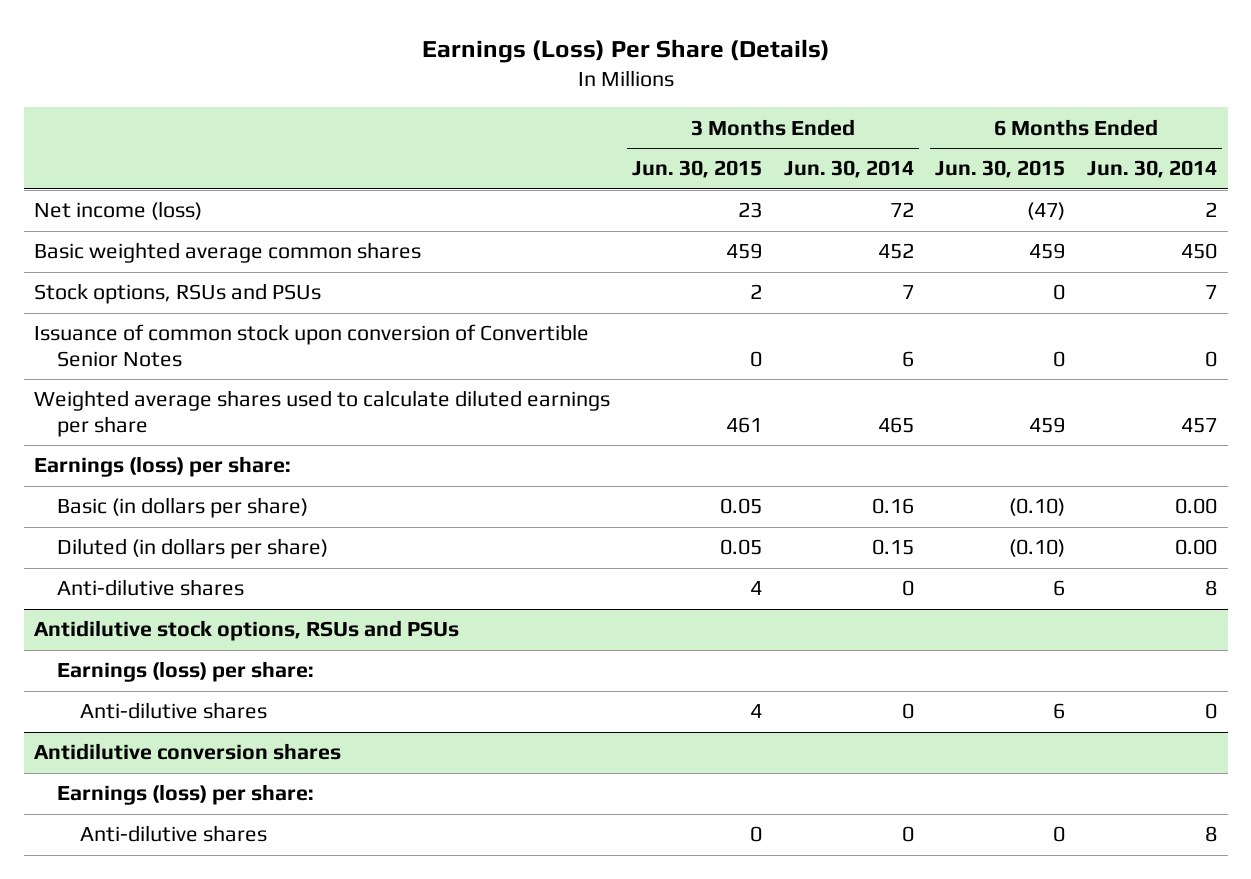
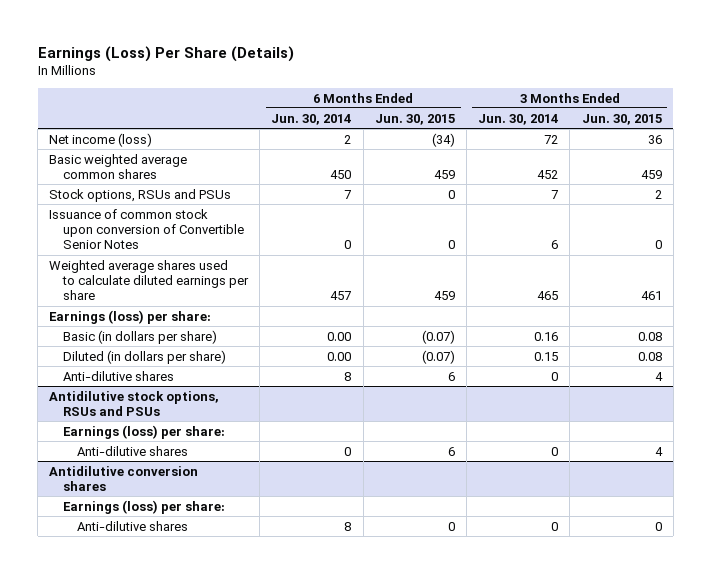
- | 3 Months Ended Jun. 30, 2015 | 3 Months Ended Jun. 30, 2014 | 6 Months Ended Jun. 30, 2015 | 6 Months Ended Jun. 30, 2014
+ | 6 Months Ended Jun. 30, 2014 | 6 Months Ended Jun. 30, 2015 | 3 Months Ended Jun. 30, 2014 | 3 Months Ended Jun. 30, 2015
- Net income (loss) | 23 | 72 | (47) | 2
+ Net income (loss) | 2 | (34) | 72 | 36
- Basic (in dollars per share) | 0.05 | 0.16 | (0.10) | 0.00
- Diluted (in dollars per share) | 0.05 | 0.15 | (0.10) | 0.00
+ Basic (in dollars per share) | 0.00 | (0.07) | 0.16 | 0.08
+ Diluted (in dollars per share) | 0.00 | (0.07) | 0.15 | 0.08

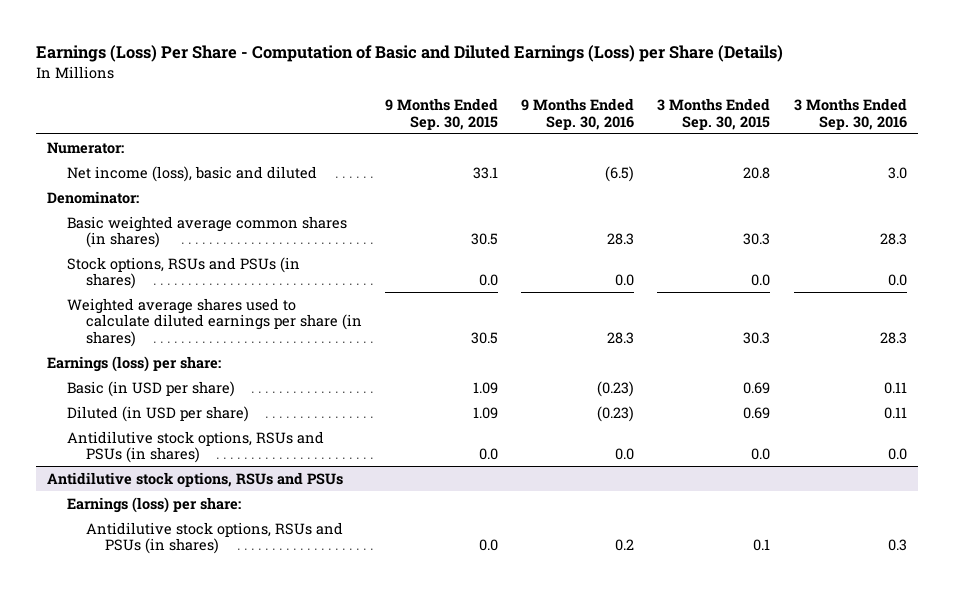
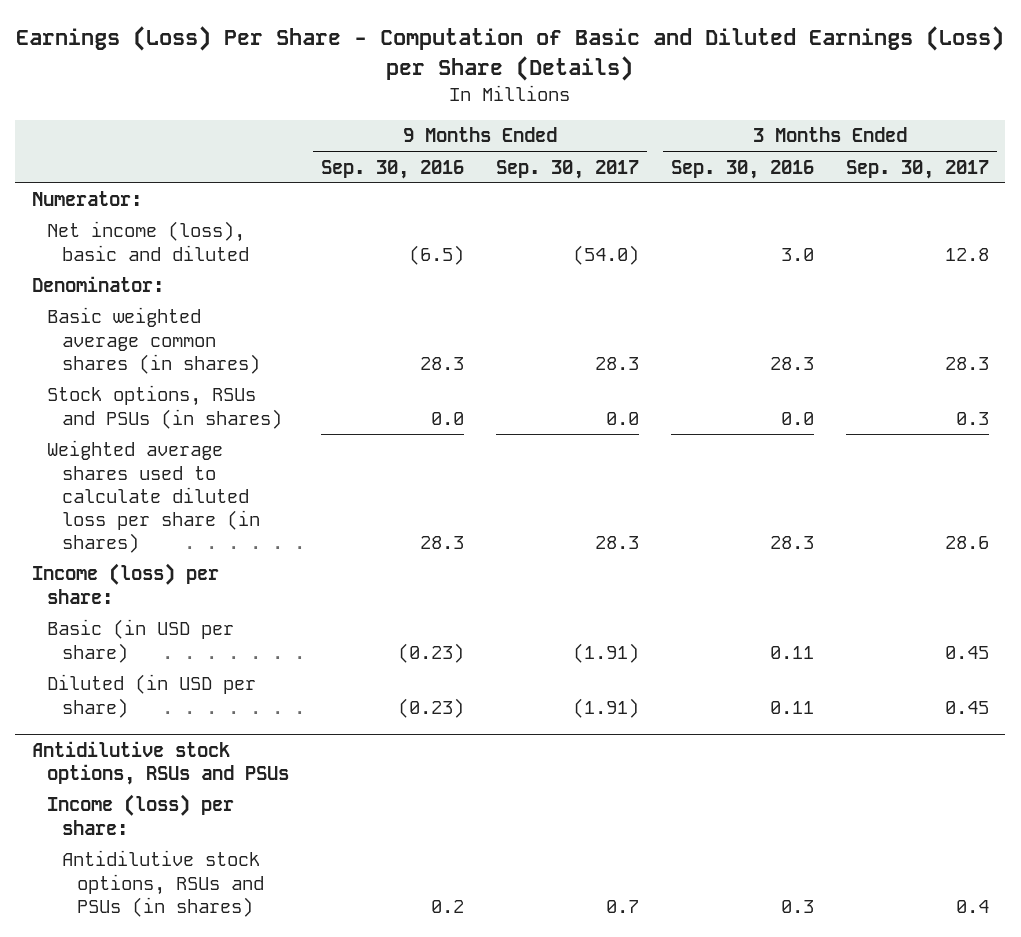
- | 9 Months Ended Sep. 30, 2015 | 9 Months Ended Sep. 30, 2016 | 3 Months Ended Sep. 30, 2015 | 3 Months Ended Sep. 30, 2016
+ | 9 Months Ended Sep. 30, 2016 | 9 Months Ended Sep. 30, 2017 | 3 Months Ended Sep. 30, 2016 | 3 Months Ended Sep. 30, 2017
- Weighted average shares used to calculate diluted earnings per share (in shares) | 30.5 | 28.3 | 30.3 | 28.3
- Earnings (loss) per share:
+ Weighted average shares used to calculate diluted loss per share (in shares) | 28.3 | 28.3 | 28.3 | 28.6
+ Income (loss) per share:
- Antidilutive stock options, RSUs and PSUs (in shares) | 0.0 | 0.0 | 0.0 | 0.0
@ Antidilutive stock options, RSUs and PSUs
- Earnings (loss) per share:
+ Income (loss) per share:

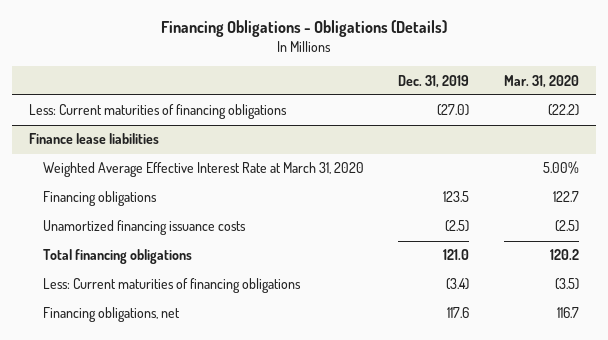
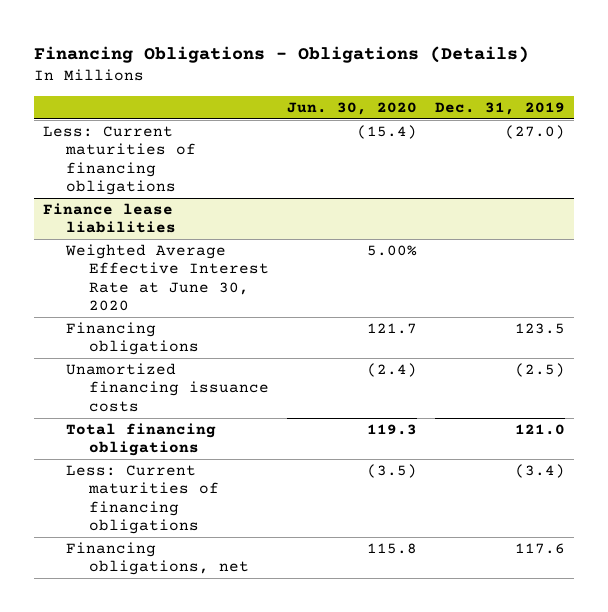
- | Dec. 31, 2019 | Mar. 31, 2020
+ | Jun. 30, 2020 | Dec. 31, 2019
@ Finance lease liabilities
- Weighted Average Effective Interest Rate at March 31, 2020 | | 5.00%
+ Weighted Average Effective Interest Rate at June 30, 2020 | 5.00% |

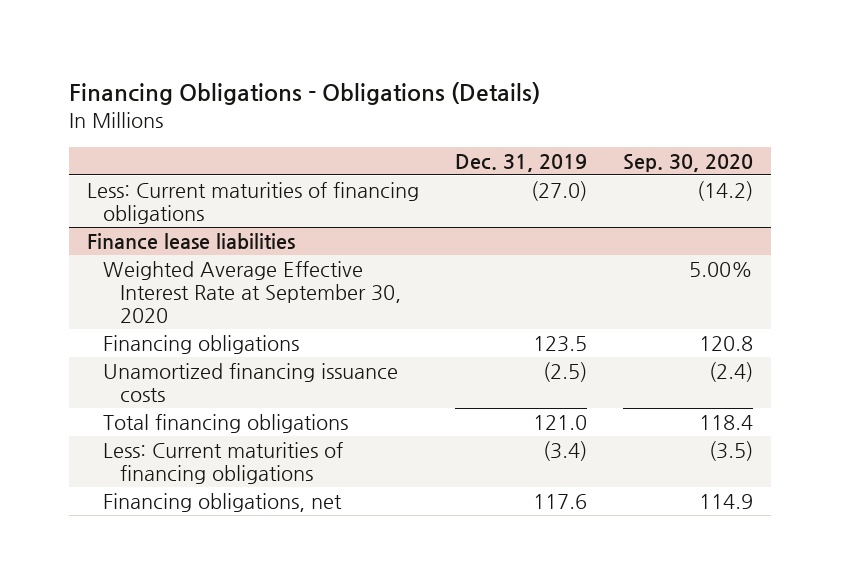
- | Jun. 30, 2020 | Dec. 31, 2019
+ | Dec. 31, 2019 | Sep. 30, 2020
@ Finance lease liabilities
- Weighted Average Effective Interest Rate at June 30, 2020 | 5.00% |
+ Weighted Average Effective Interest Rate at September 30, 2020 | | 5.00%

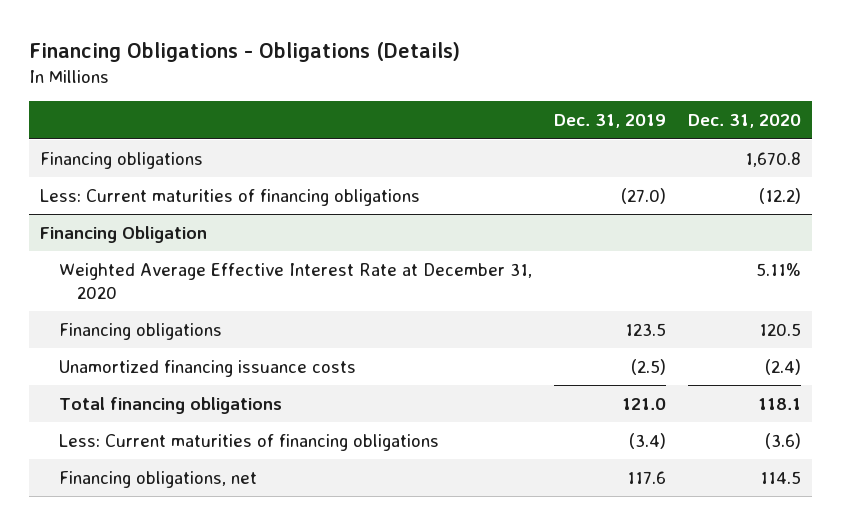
- | Dec. 31, 2019 | Sep. 30, 2020
+ | Dec. 31, 2019 | Dec. 31, 2020
+ Financing obligations | | 1,670.8
- Finance lease liabilities
- Weighted Average Effective Interest Rate at September 30, 2020 | | 5.00%
+ Financing Obligation
+ Weighted Average Effective Interest Rate at December 31, 2020 | | 5.11%

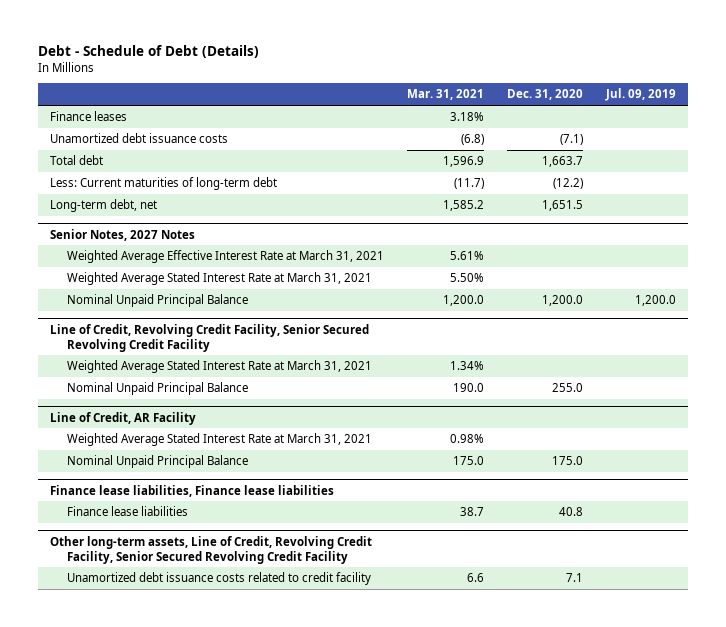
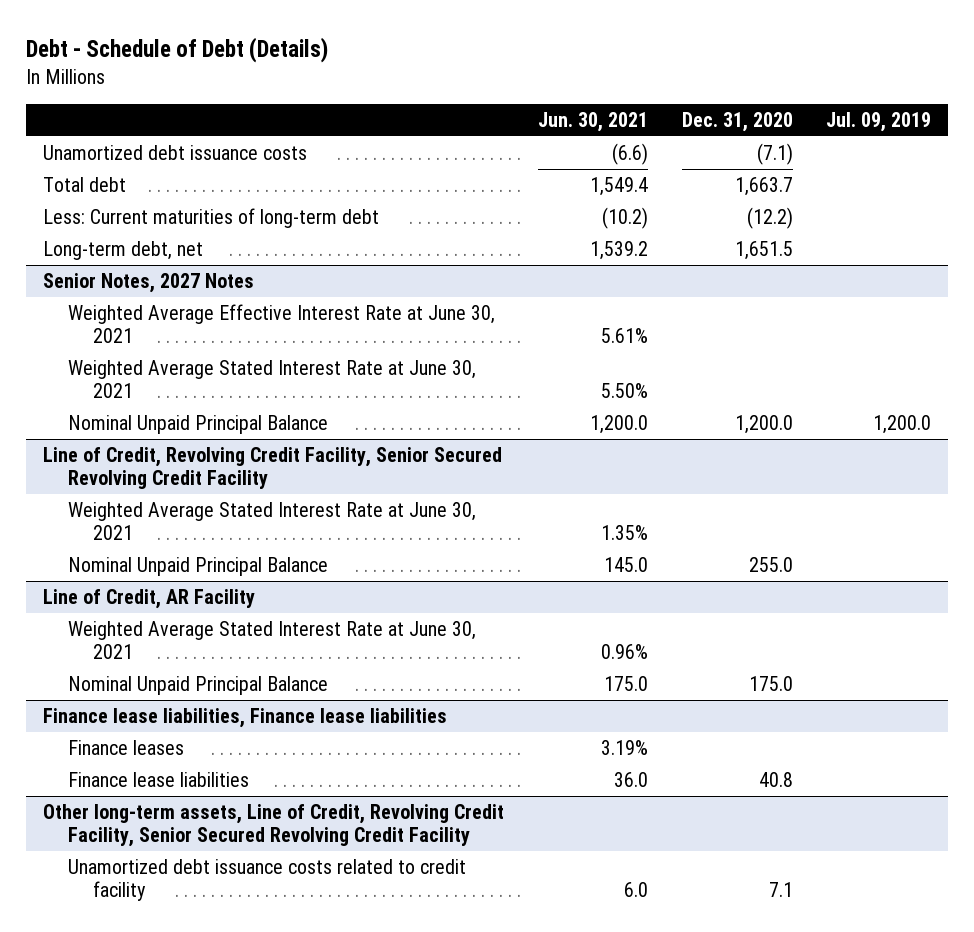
- | Mar. 31, 2021 | Dec. 31, 2020 | Jul. 09, 2019
+ | Jun. 30, 2021 | Dec. 31, 2020 | Jul. 09, 2019
- Finance leases | 3.18% | |
@ Senior Notes, 2027 Notes
- Weighted Average Effective Interest Rate at March 31, 2021 | 5.61% | |
- Weighted Average Stated Interest Rate at March 31, 2021 | 5.50% | |
+ Weighted Average Effective Interest Rate at June 30, 2021 | 5.61% | |
+ Weighted Average Stated Interest Rate at June 30, 2021 | 5.50% | |
@ Line of Credit, Revolving Credit Facility, Senior Secured Revolving Credit Facility
- Weighted Average Stated Interest Rate at March 31, 2021 | 1.34% | |
+ Weighted Average Stated Interest Rate at June 30, 2021 | 1.35% | |
@ Line of Credit, AR Facility
- Weighted Average Stated Interest Rate at March 31, 2021 | 0.98% | |
+ Weighted Average Stated Interest Rate at June 30, 2021 | 0.96% | |
@ Finance lease liabilities, Finance lease liabilities
+ Finance leases | 3.19% | |

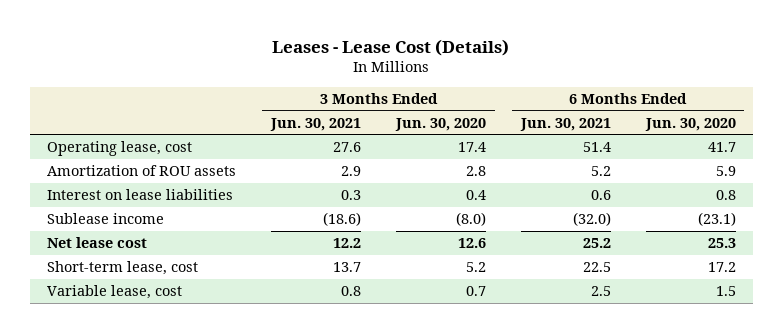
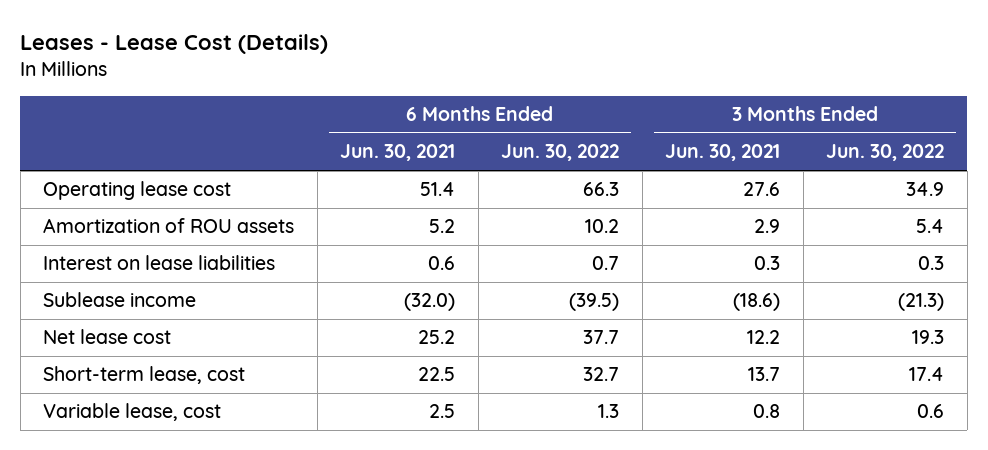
- | 3 Months Ended Jun. 30, 2021 | 3 Months Ended Jun. 30, 2020 | 6 Months Ended Jun. 30, 2021 | 6 Months Ended Jun. 30, 2020
+ | 6 Months Ended Jun. 30, 2021 | 6 Months Ended Jun. 30, 2022 | 3 Months Ended Jun. 30, 2021 | 3 Months Ended Jun. 30, 2022
- Operating lease, cost | 27.6 | 17.4 | 51.4 | 41.7
+ Operating lease cost | 51.4 | 66.3 | 27.6 | 34.9

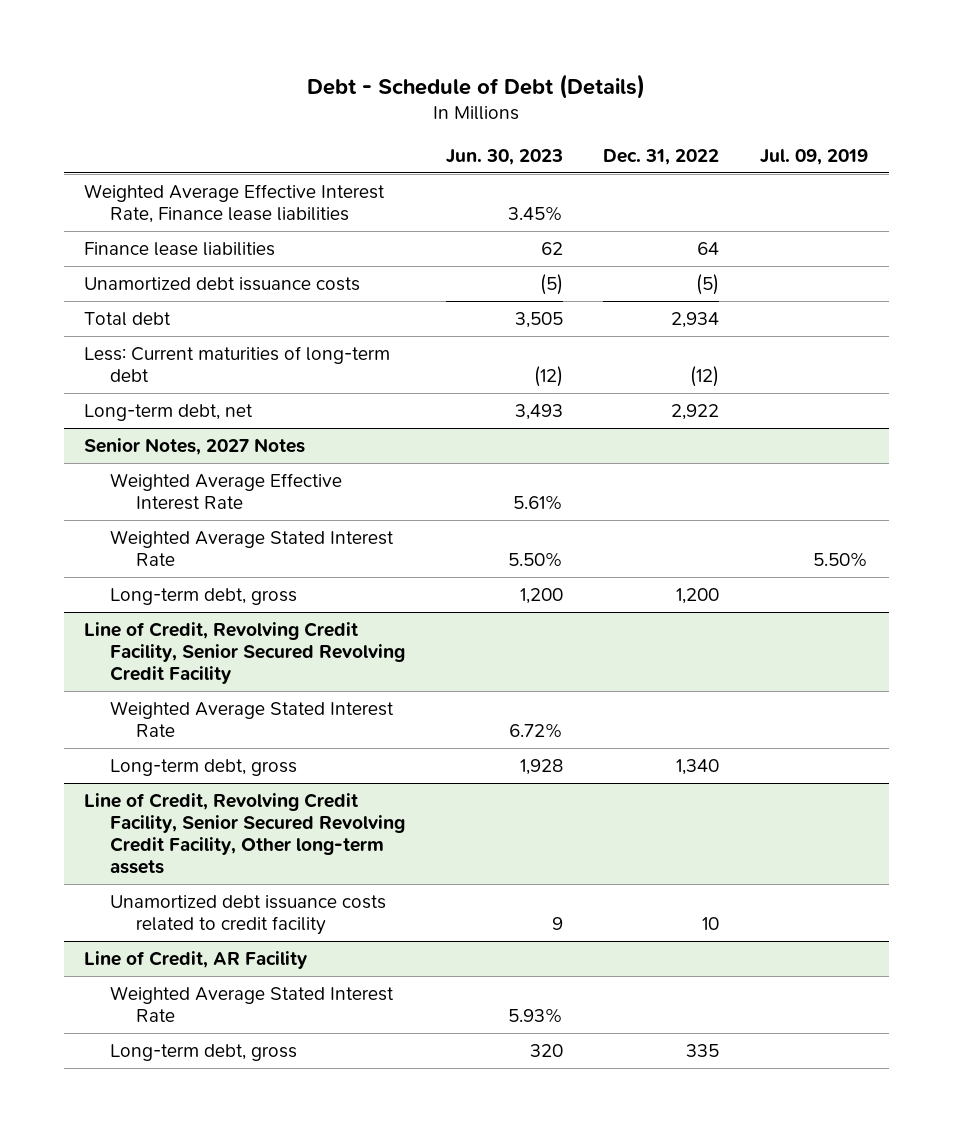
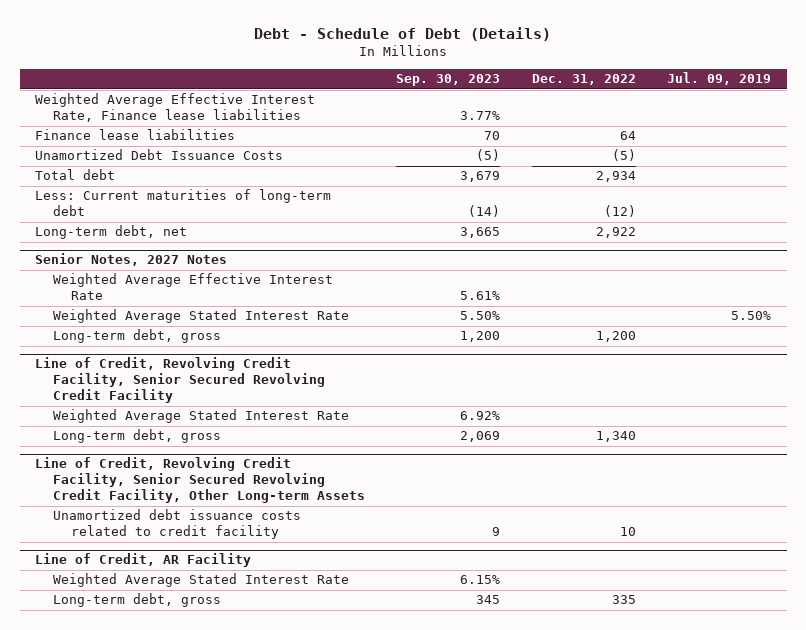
- | Jun. 30, 2023 | Dec. 31, 2022 | Jul. 09, 2019
+ | Sep. 30, 2023 | Dec. 31, 2022 | Jul. 09, 2019
- Unamortized debt issuance costs | (5) | (5) |
+ Unamortized Debt Issuance Costs | (5) | (5) |
- Line of Credit, Revolving Credit Facility, Senior Secured Revolving Credit Facility, Other long-term assets
+ Line of Credit, Revolving Credit Facility, Senior Secured Revolving Credit Facility, Other Long-term Assets

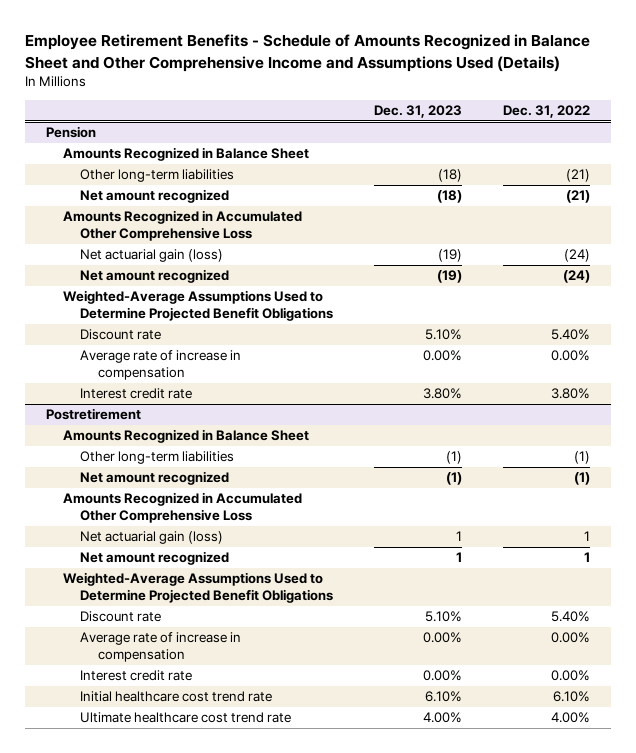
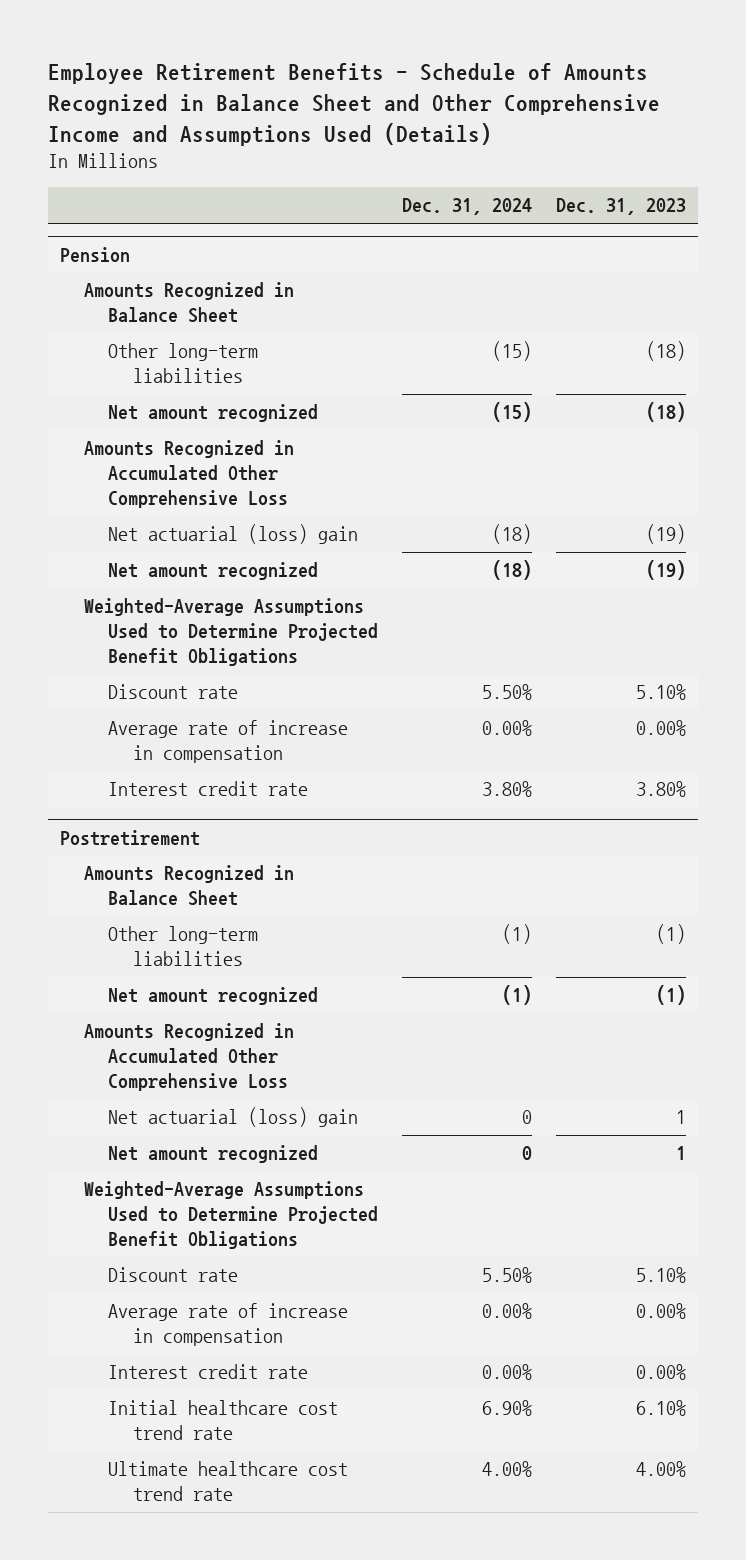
- | Dec. 31, 2023 | Dec. 31, 2022
+ | Dec. 31, 2024 | Dec. 31, 2023
@ Pension
- Net actuarial gain (loss) | (19) | (24)
+ Net actuarial (loss) gain | (18) | (19)
@ Postretirement
- Net actuarial gain (loss) | 1 | 1
+ Net actuarial (loss) gain | 0 | 1

